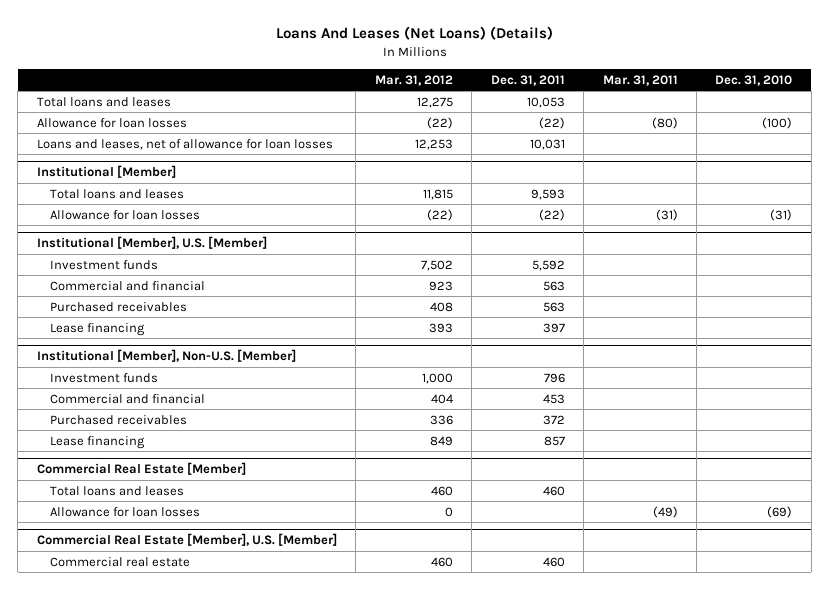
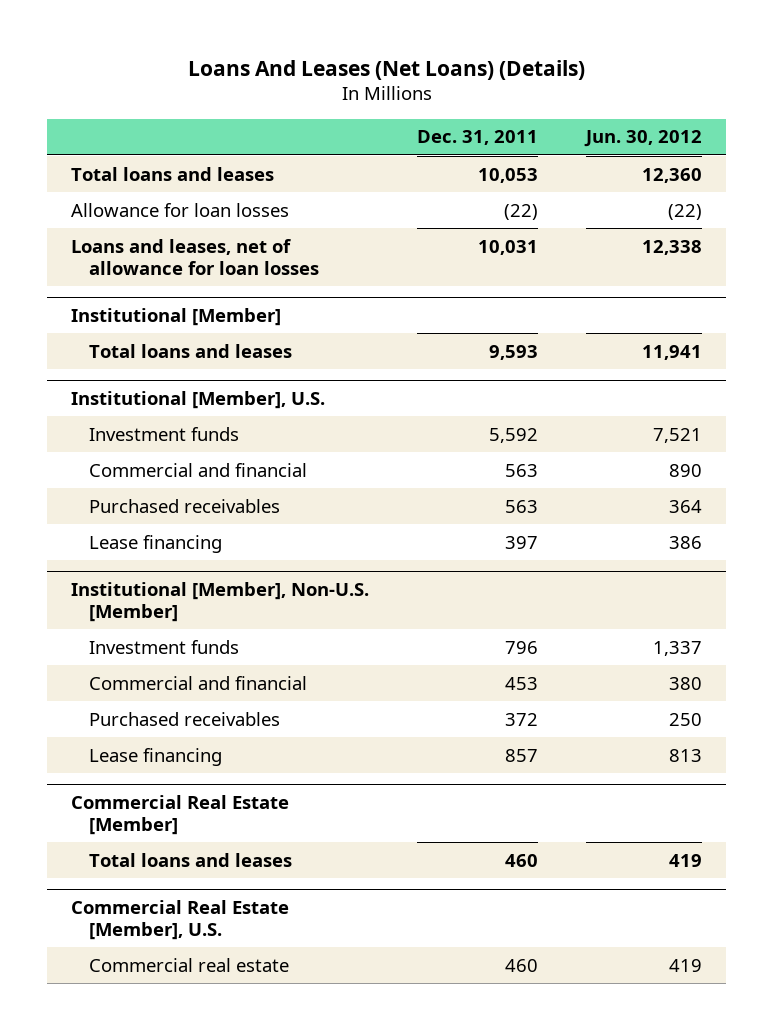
- | Mar. 31, 2012 | Dec. 31, 2011 | Mar. 31, 2011 | Dec. 31, 2010
+ | Dec. 31, 2011 | Jun. 30, 2012
@ Institutional [Member]
- Allowance for loan losses | (22) | (22) | (31) | (31)
- Institutional [Member], U.S. [Member]
+ Institutional [Member], U.S.
@ Commercial Real Estate [Member]
- Allowance for loan losses | 0 | | (49) | (69)
- Commercial Real Estate [Member], U.S. [Member]
+ Commercial Real Estate [Member], U.S.

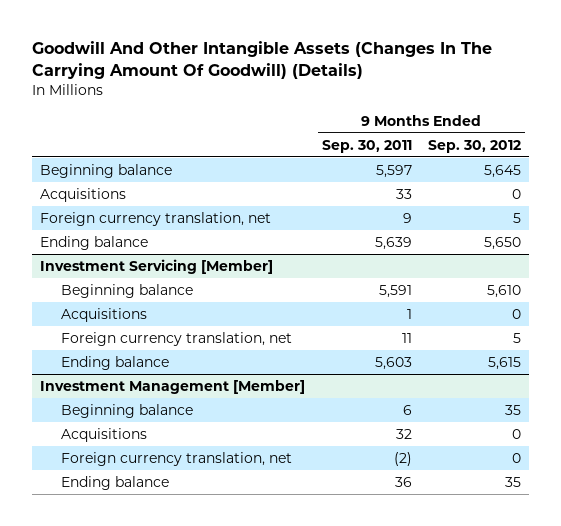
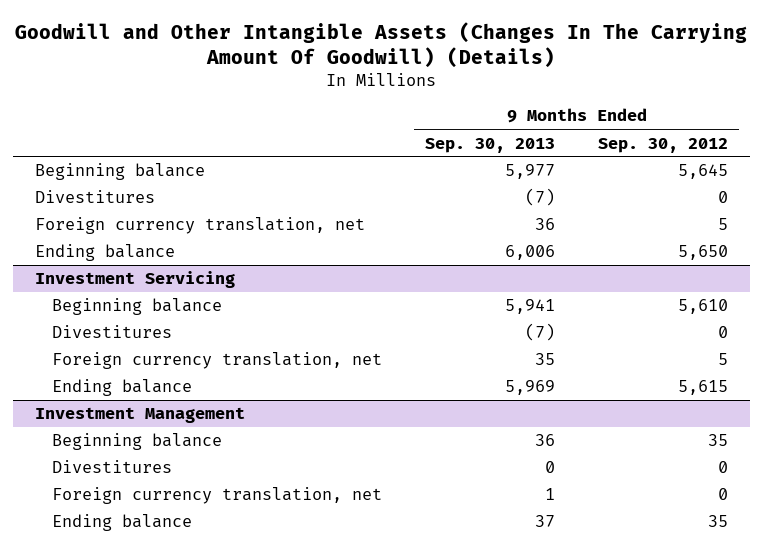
- Goodwill And Other Intangible Assets (Changes In The Carrying Amount Of Goodwill) (Details)
+ Goodwill and Other Intangible Assets (Changes In The Carrying Amount Of Goodwill) (Details)
- | 9 Months Ended Sep. 30, 2011 | 9 Months Ended Sep. 30, 2012
+ | 9 Months Ended Sep. 30, 2013 | 9 Months Ended Sep. 30, 2012
- Acquisitions | 33 | 0
+ Divestitures | (7) | 0
- Investment Servicing [Member]
+ Investment Servicing
- Acquisitions | 1 | 0
+ Divestitures | (7) | 0
- Investment Management [Member]
+ Investment Management
- Acquisitions | 32 | 0
+ Divestitures | 0 | 0

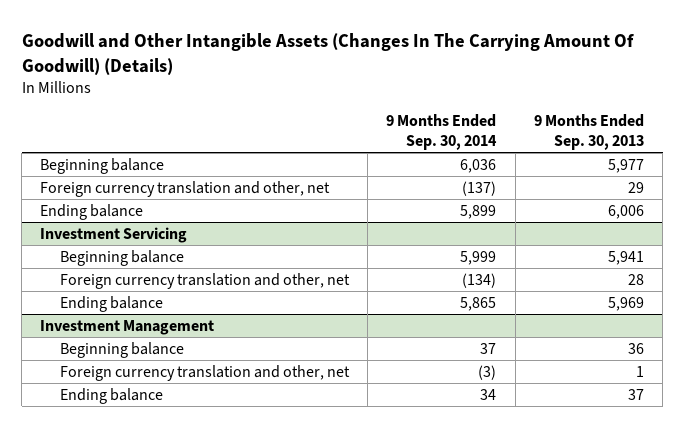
- | 9 Months Ended Sep. 30, 2013 | 9 Months Ended Sep. 30, 2012
+ | 9 Months Ended Sep. 30, 2014 | 9 Months Ended Sep. 30, 2013
- Divestitures | (7) | 0
- Foreign currency translation, net | 36 | 5
+ Foreign currency translation and other, net | (137) | 29
@ Investment Servicing
- Divestitures | (7) | 0
- Foreign currency translation, net | 35 | 5
+ Foreign currency translation and other, net | (134) | 28
@ Investment Management
- Divestitures | 0 | 0
- Foreign currency translation, net | 1 | 0
+ Foreign currency translation and other, net | (3) | 1

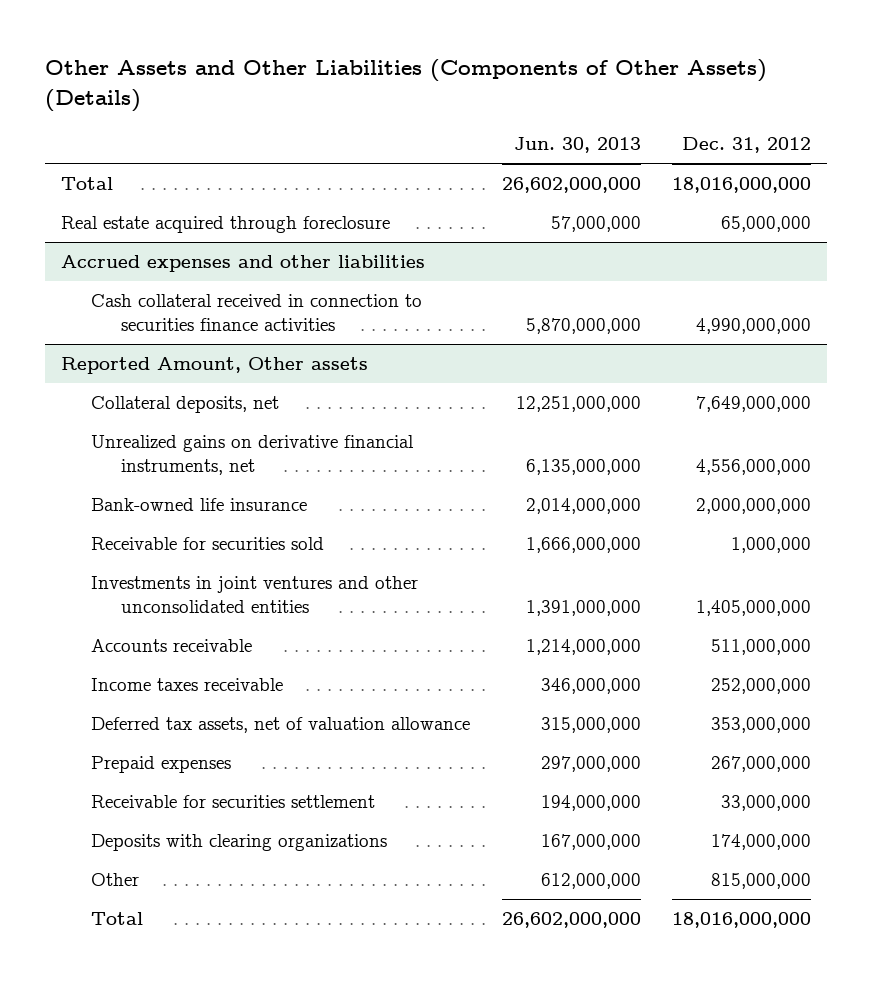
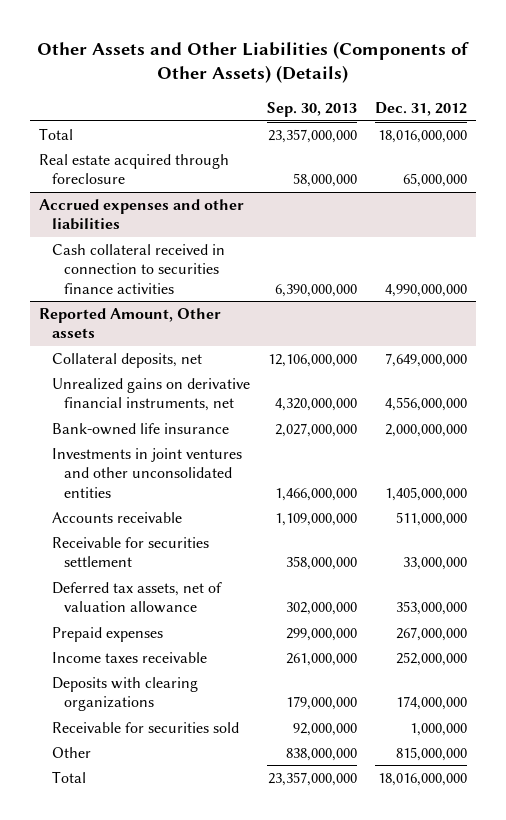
- | Jun. 30, 2013 | Dec. 31, 2012
+ | Sep. 30, 2013 | Dec. 31, 2012
@ Reported Amount, Other assets
moved up: Receivable for securities settlement | 358,000,000 | 33,000,000
moved down: Income taxes receivable | 261,000,000 | 252,000,000
moved down: Receivable for securities sold | 92,000,000 | 1,000,000

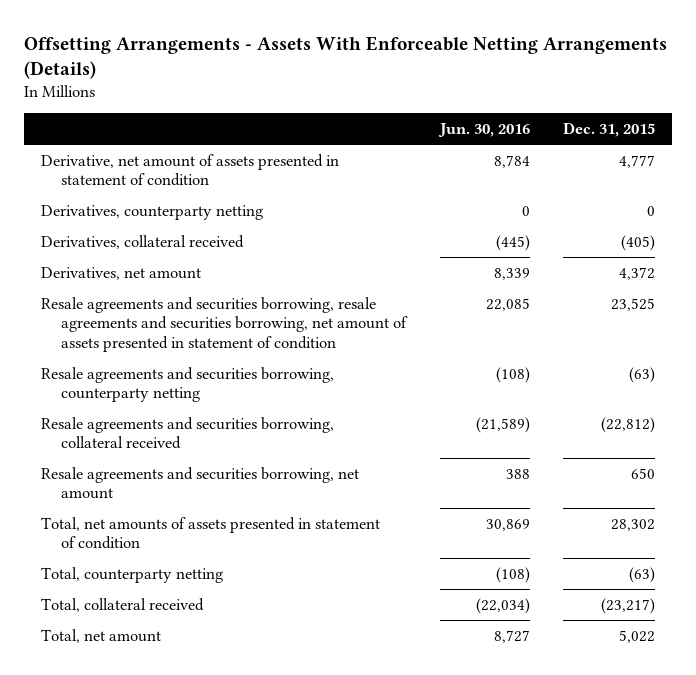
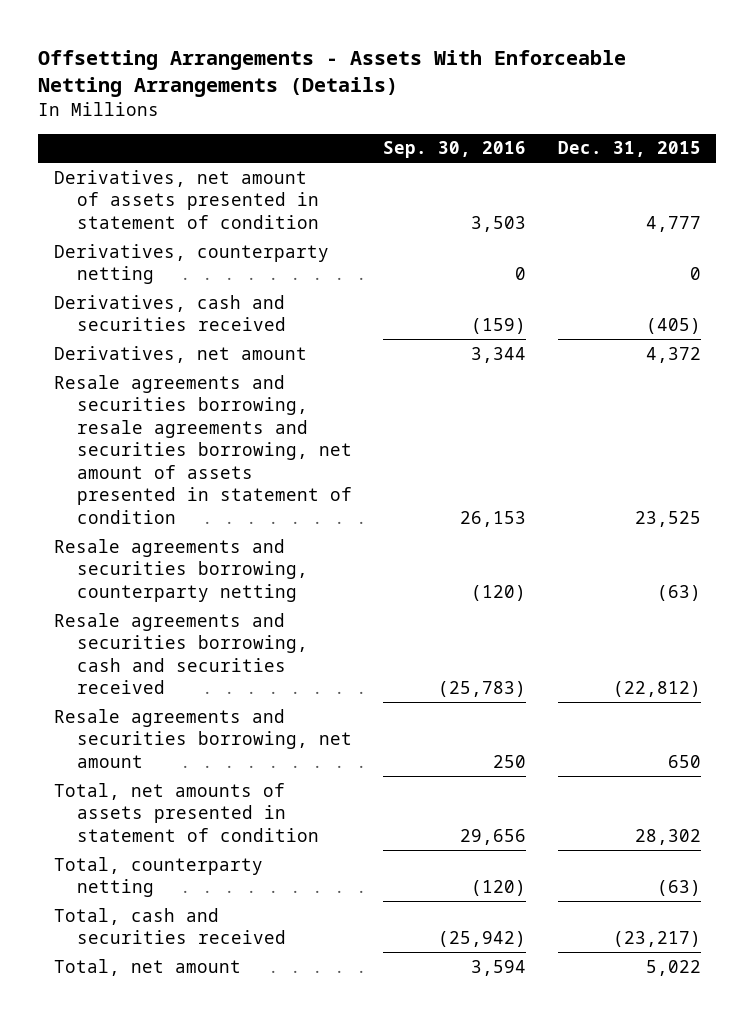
- | Jun. 30, 2016 | Dec. 31, 2015
+ | Sep. 30, 2016 | Dec. 31, 2015
- Derivative, net amount of assets presented in statement of condition | 8,784 | 4,777
+ Derivatives, net amount of assets presented in statement of condition | 3,503 | 4,777
- Derivatives, collateral received | (445) | (405)
+ Derivatives, cash and securities received | (159) | (405)
- Resale agreements and securities borrowing, collateral received | (21,589) | (22,812)
+ Resale agreements and securities borrowing, cash and securities received | (25,783) | (22,812)
- Total, collateral received | (22,034) | (23,217)
+ Total, cash and securities received | (25,942) | (23,217)

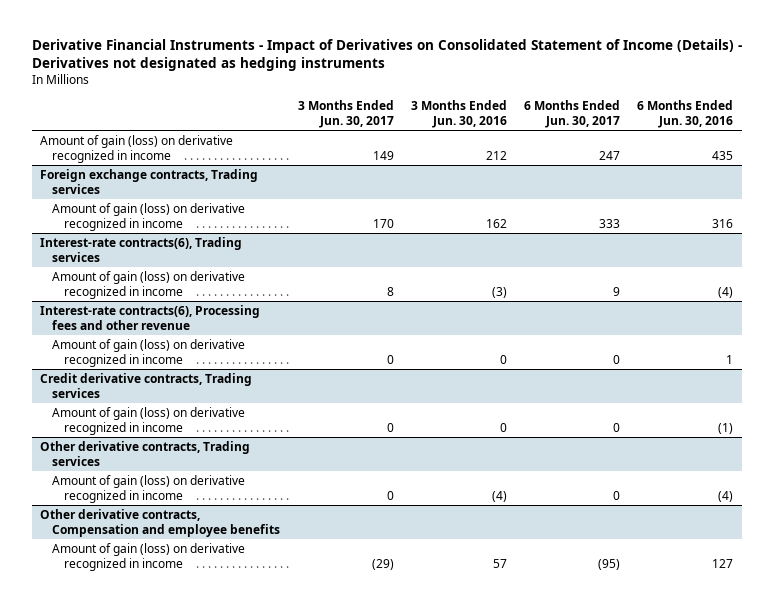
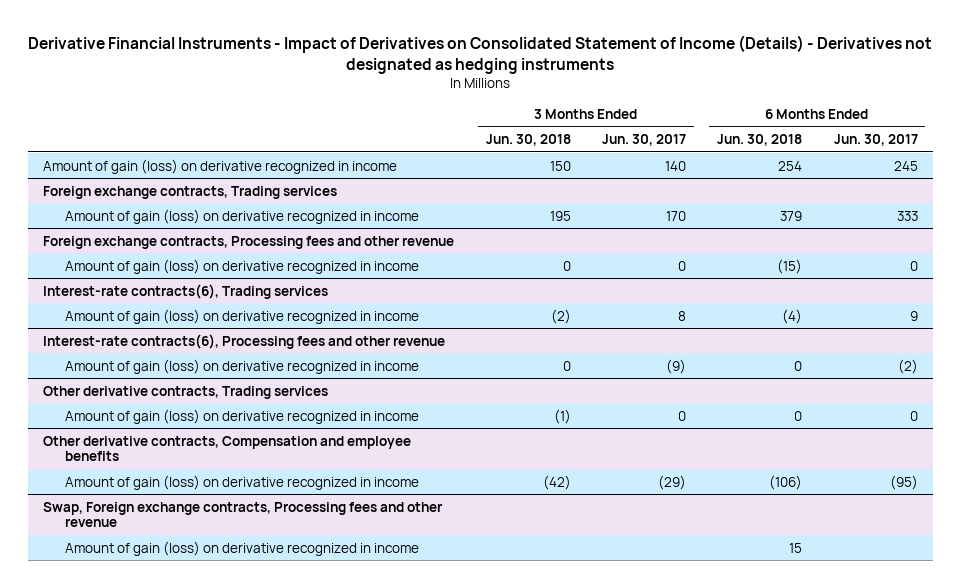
- | 3 Months Ended Jun. 30, 2017 | 3 Months Ended Jun. 30, 2016 | 6 Months Ended Jun. 30, 2017 | 6 Months Ended Jun. 30, 2016
+ | 3 Months Ended Jun. 30, 2018 | 3 Months Ended Jun. 30, 2017 | 6 Months Ended Jun. 30, 2018 | 6 Months Ended Jun. 30, 2017
- Amount of gain (loss) on derivative recognized in income | 149 | 212 | 247 | 435
+ Amount of gain (loss) on derivative recognized in income | 150 | 140 | 254 | 245
+ Foreign exchange contracts, Processing fees and other revenue
+ Amount of gain (loss) on derivative recognized in income | 0 | 0 | (15) | 0
@ Interest-rate contracts(6), Processing fees and other revenue
- Amount of gain (loss) on derivative recognized in income | 0 | 0 | 0 | 1
- Credit derivative contracts, Trading services
- Amount of gain (loss) on derivative recognized in income | 0 | 0 | 0 | (1)
@ Interest-rate contracts(6), Processing fees and other revenue
+ Amount of gain (loss) on derivative recognized in income | 0 | (9) | 0 | (2)
+ Swap, Foreign exchange contracts, Processing fees and other revenue
+ Amount of gain (loss) on derivative recognized in income | | | 15 |

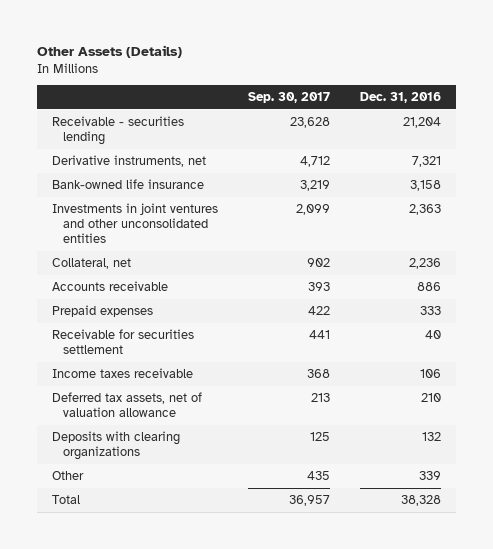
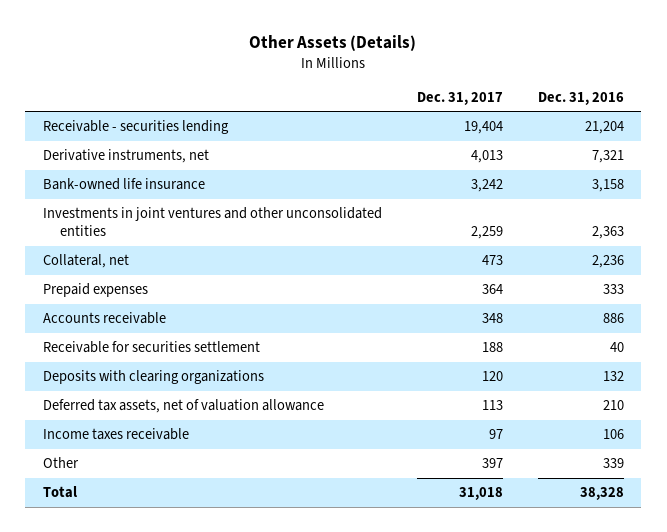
- | Sep. 30, 2017 | Dec. 31, 2016
+ | Dec. 31, 2017 | Dec. 31, 2016
moved down: Accounts receivable | 348 | 886
moved down: Deferred tax assets, net of valuation allowance | 113 | 210
moved down: Income taxes receivable | 97 | 106

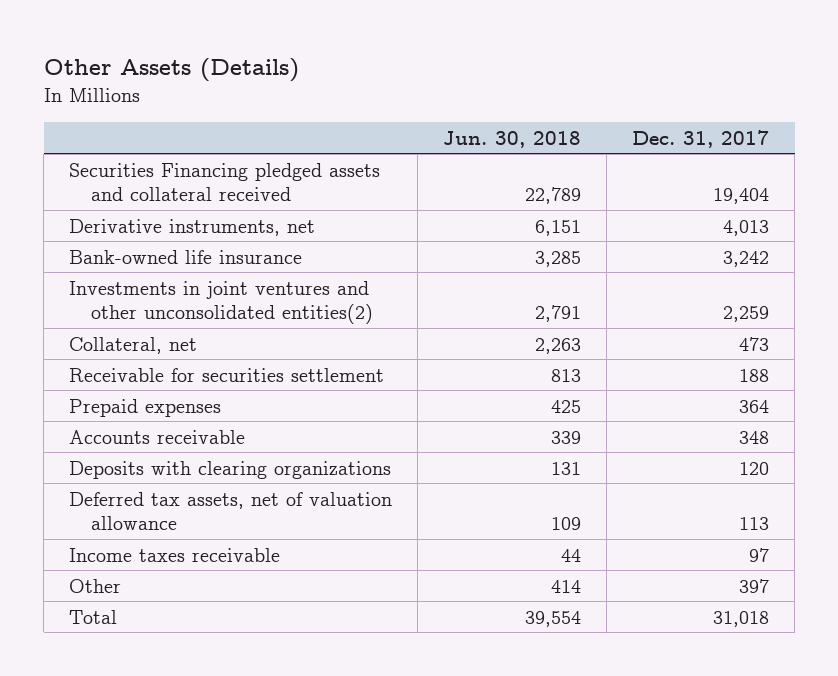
- | Dec. 31, 2017 | Dec. 31, 2016
+ | Jun. 30, 2018 | Dec. 31, 2017
- Receivable - securities lending | 19,404 | 21,204
+ Securities Financing pledged assets and collateral received | 22,789 | 19,404
- Investments in joint ventures and other unconsolidated entities | 2,259 | 2,363
+ Investments in joint ventures and other unconsolidated entities(2) | 2,791 | 2,259
moved up: Receivable for securities settlement | 813 | 188

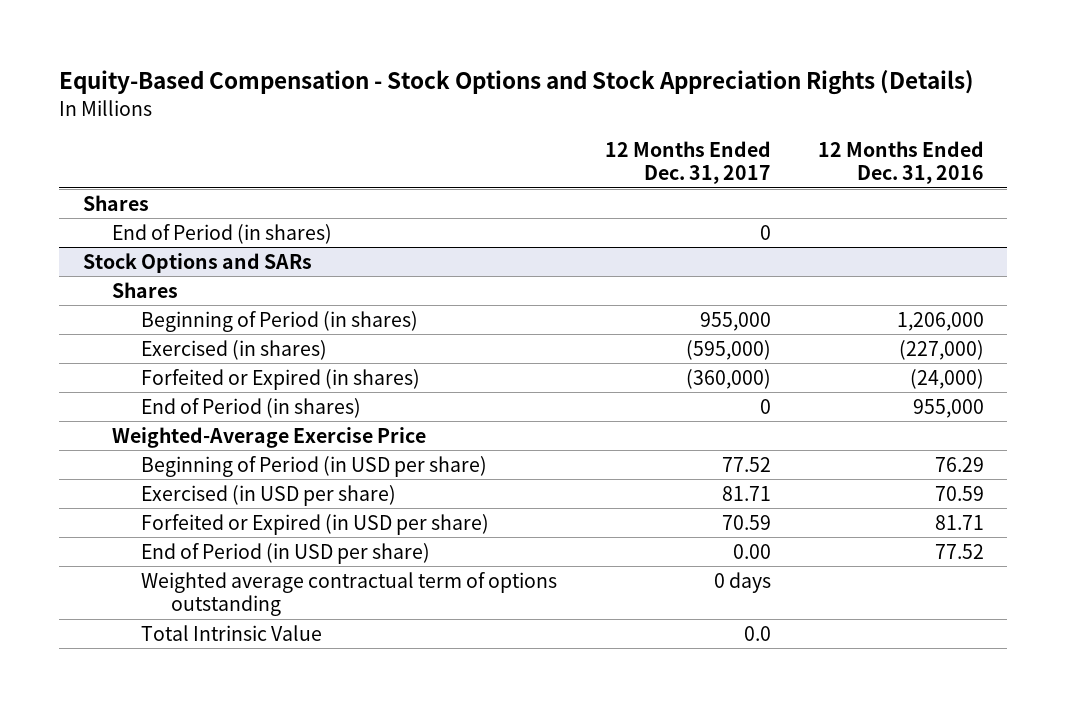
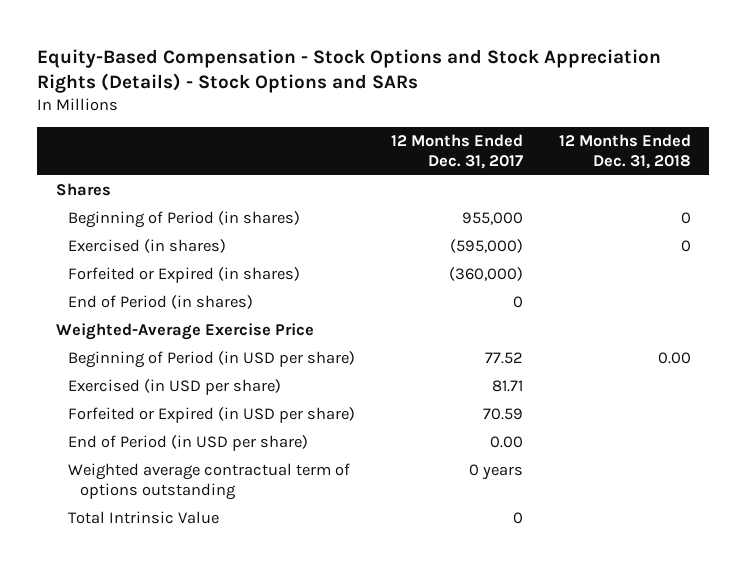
- Equity-Based Compensation - Stock Options and Stock Appreciation Rights (Details)
+ Equity-Based Compensation - Stock Options and Stock Appreciation Rights (Details) - Stock Options and SARs
- | 12 Months Ended Dec. 31, 2017 | 12 Months Ended Dec. 31, 2016
+ | 12 Months Ended Dec. 31, 2017 | 12 Months Ended Dec. 31, 2018
- End of Period (in shares) | 0 |
- Stock Options and SARs
- Shares
- Weighted average contractual term of options outstanding | 0 days |
- Total Intrinsic Value | 0.0 |
+ Weighted average contractual term of options outstanding | 0 years |
+ Total Intrinsic Value | 0 |

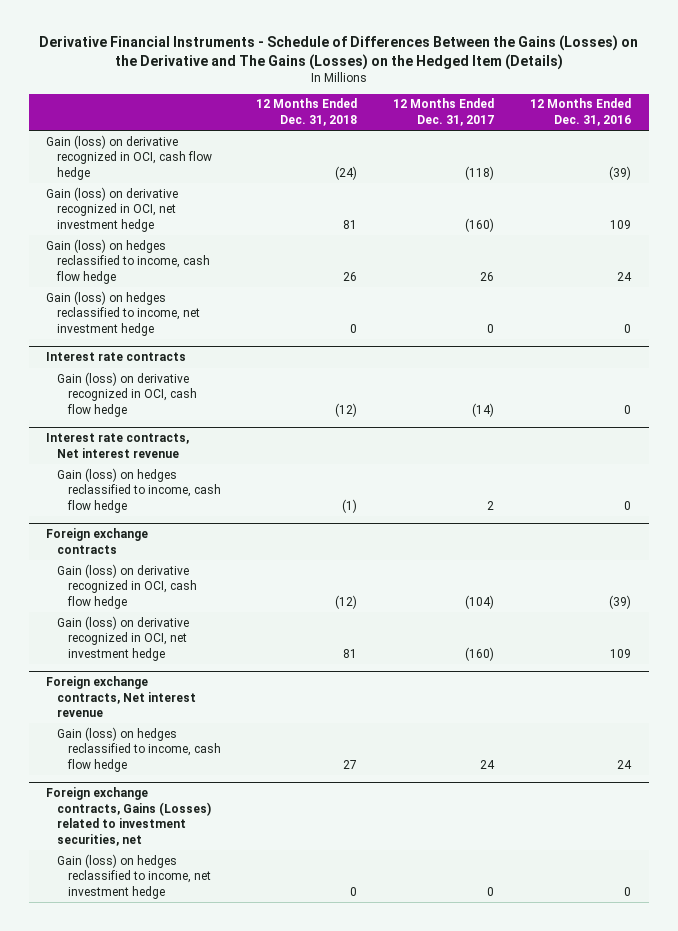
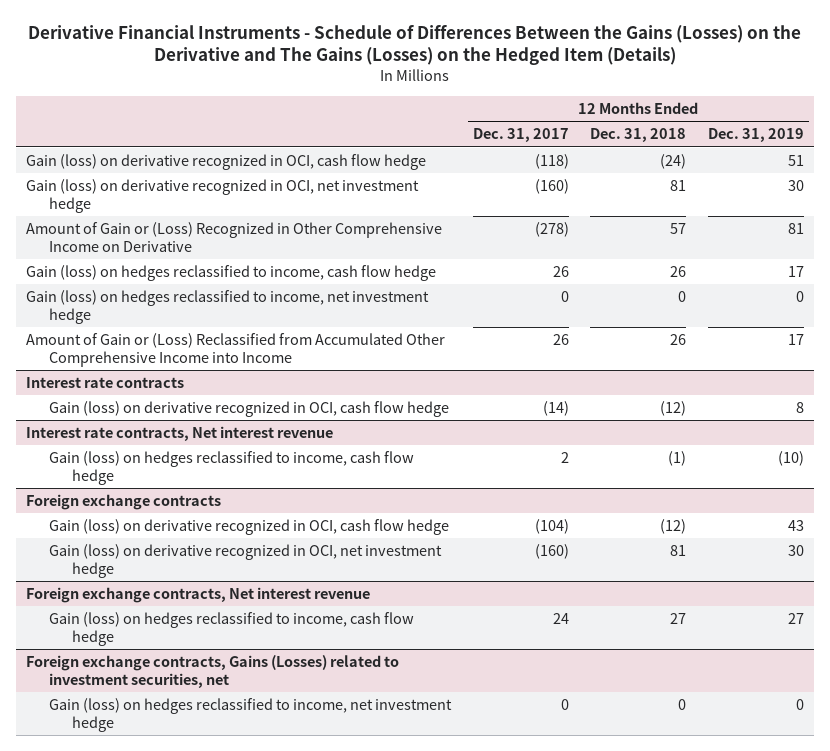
- | 12 Months Ended Dec. 31, 2018 | 12 Months Ended Dec. 31, 2017 | 12 Months Ended Dec. 31, 2016
+ | 12 Months Ended Dec. 31, 2017 | 12 Months Ended Dec. 31, 2018 | 12 Months Ended Dec. 31, 2019
+ Amount of Gain or (Loss) Recognized in Other Comprehensive Income on Derivative | (278) | 57 | 81
+ Amount of Gain or (Loss) Reclassified from Accumulated Other Comprehensive Income into Income | 26 | 26 | 17

